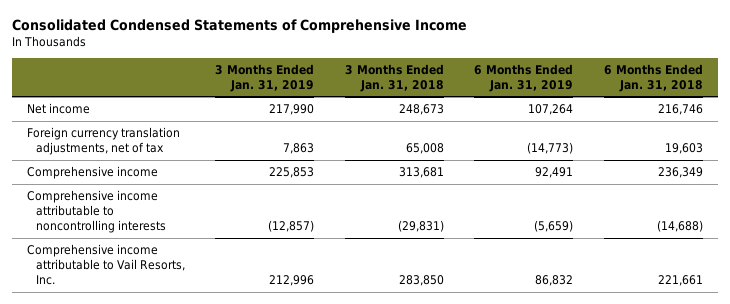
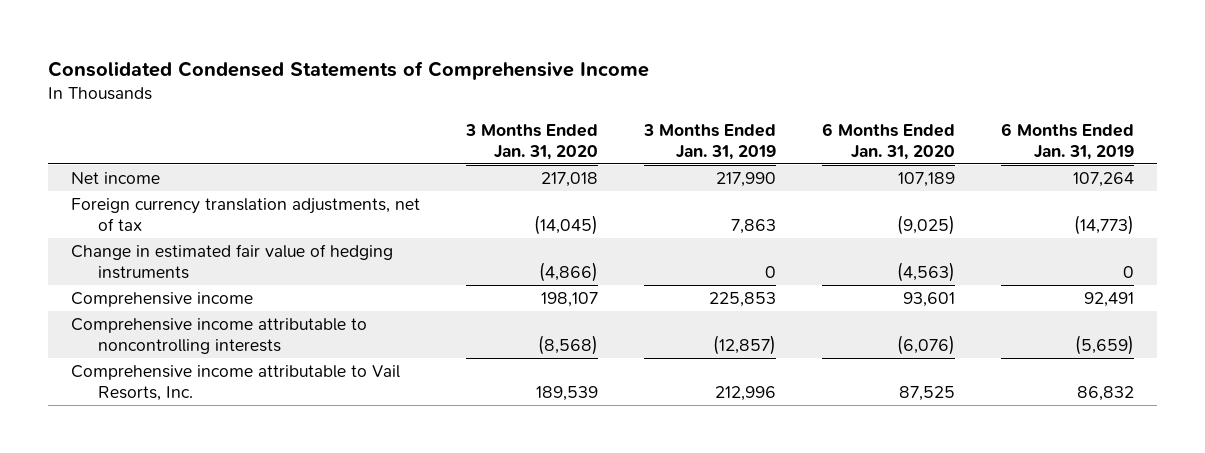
- | 3 Months Ended Jan. 31, 2019 | 3 Months Ended Jan. 31, 2018 | 6 Months Ended Jan. 31, 2019 | 6 Months Ended Jan. 31, 2018
+ | 3 Months Ended Jan. 31, 2020 | 3 Months Ended Jan. 31, 2019 | 6 Months Ended Jan. 31, 2020 | 6 Months Ended Jan. 31, 2019
+ Change in estimated fair value of hedging instruments | (4,866) | 0 | (4,563) | 0

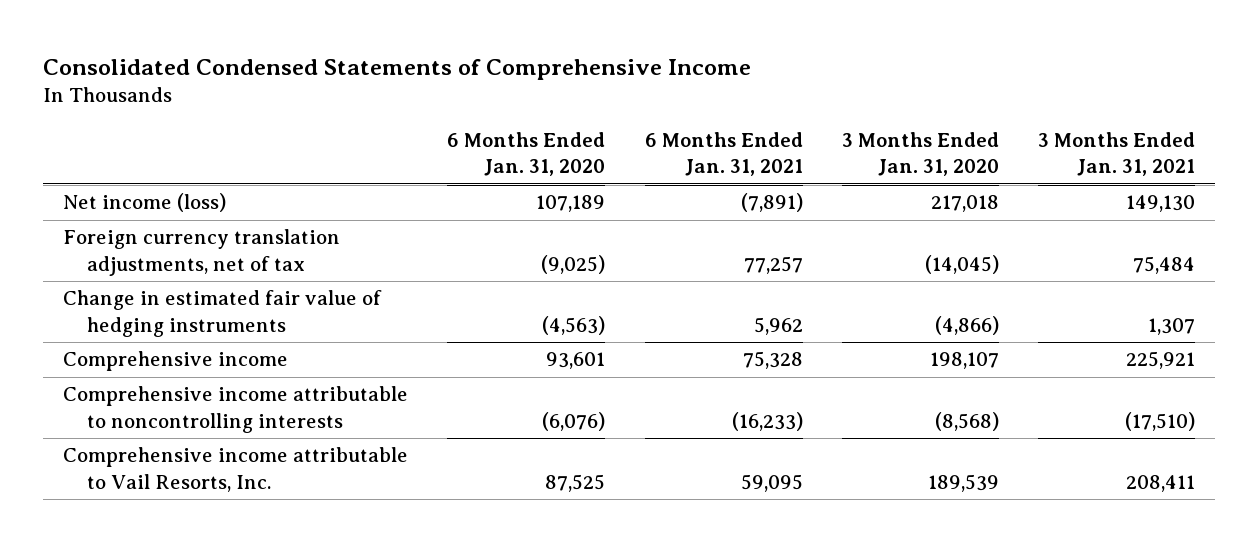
- | 3 Months Ended Jan. 31, 2020 | 3 Months Ended Jan. 31, 2019 | 6 Months Ended Jan. 31, 2020 | 6 Months Ended Jan. 31, 2019
+ | 6 Months Ended Jan. 31, 2020 | 6 Months Ended Jan. 31, 2021 | 3 Months Ended Jan. 31, 2020 | 3 Months Ended Jan. 31, 2021
- Net income | 217,018 | 217,990 | 107,189 | 107,264
+ Net income (loss) | 107,189 | (7,891) | 217,018 | 149,130

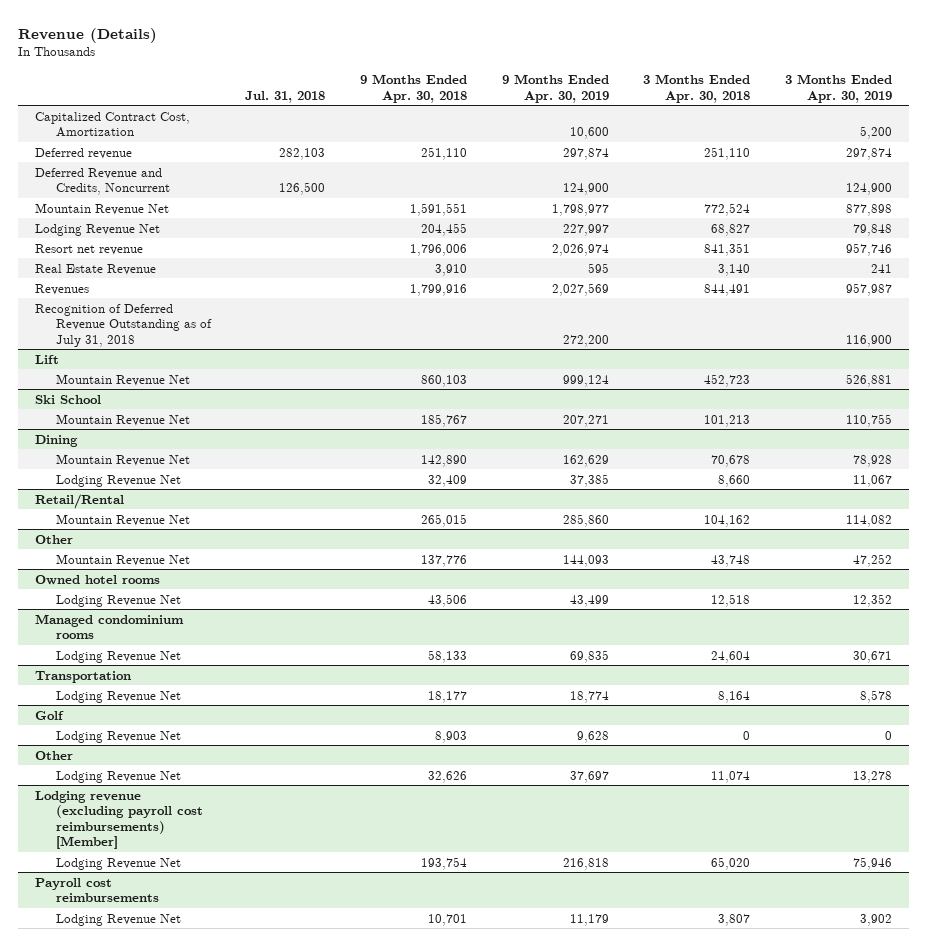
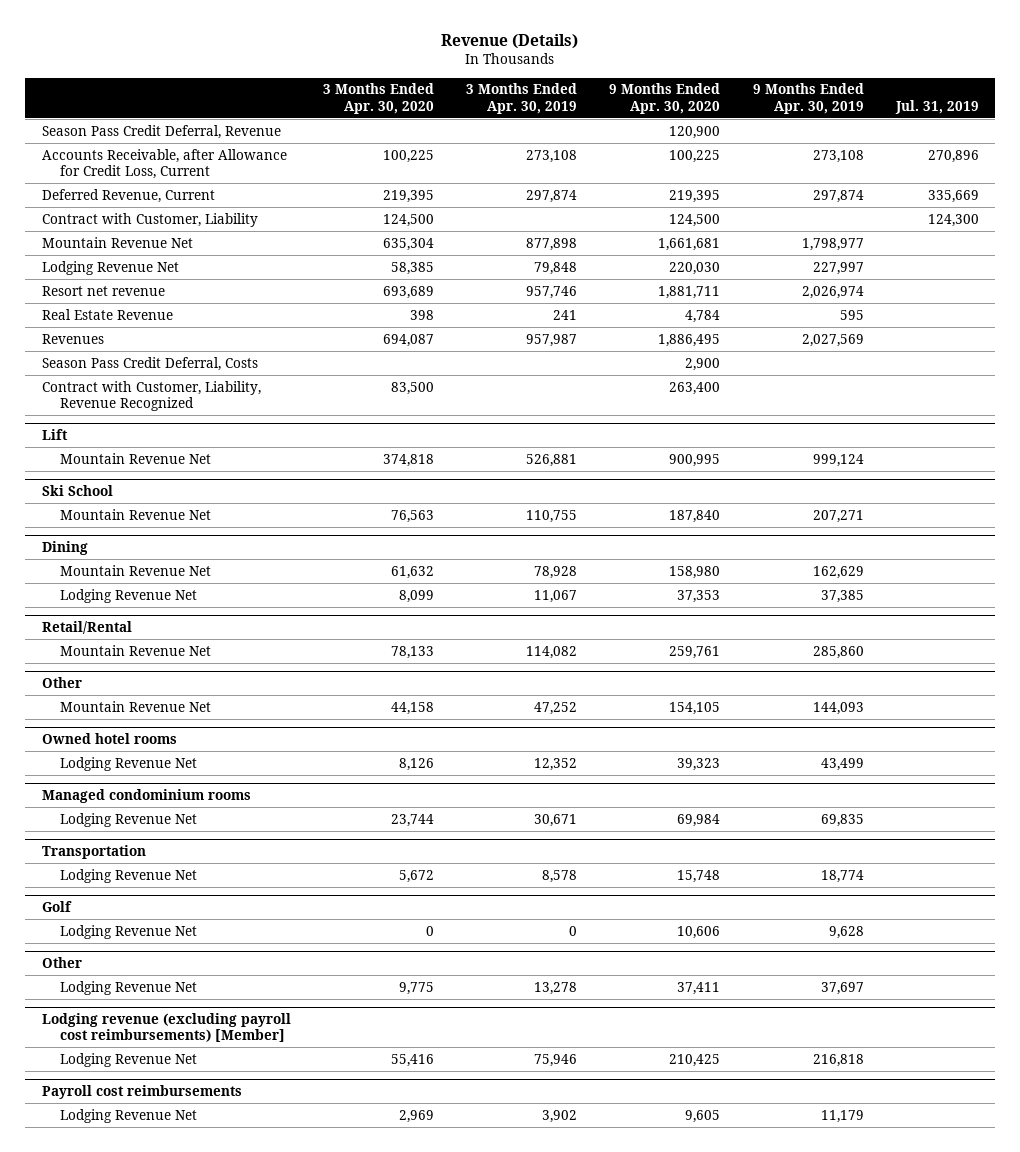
- | Jul. 31, 2018 | 9 Months Ended Apr. 30, 2018 | 9 Months Ended Apr. 30, 2019 | 3 Months Ended Apr. 30, 2018 | 3 Months Ended Apr. 30, 2019
+ | 3 Months Ended Apr. 30, 2020 | 3 Months Ended Apr. 30, 2019 | 9 Months Ended Apr. 30, 2020 | 9 Months Ended Apr. 30, 2019 | Jul. 31, 2019
- Capitalized Contract Cost, Amortization | | | 10,600 | | 5,200
- Deferred revenue | 282,103 | 251,110 | 297,874 | 251,110 | 297,874
- Deferred Revenue and Credits, Noncurrent | 126,500 | | 124,900 | | 124,900
+ Season Pass Credit Deferral, Revenue | | | 120,900 | |
+ Accounts Receivable, after Allowance for Credit Loss, Current | 100,225 | 273,108 | 100,225 | 273,108 | 270,896
+ Deferred Revenue, Current | 219,395 | 297,874 | 219,395 | 297,874 | 335,669
+ Contract with Customer, Liability | 124,500 | | 124,500 | | 124,300
- Recognition of Deferred Revenue Outstanding as of July 31, 2018 | | | 272,200 | | 116,900
+ Season Pass Credit Deferral, Costs | | | 2,900 | |
+ Contract with Customer, Liability, Revenue Recognized | 83,500 | | 263,400 | |

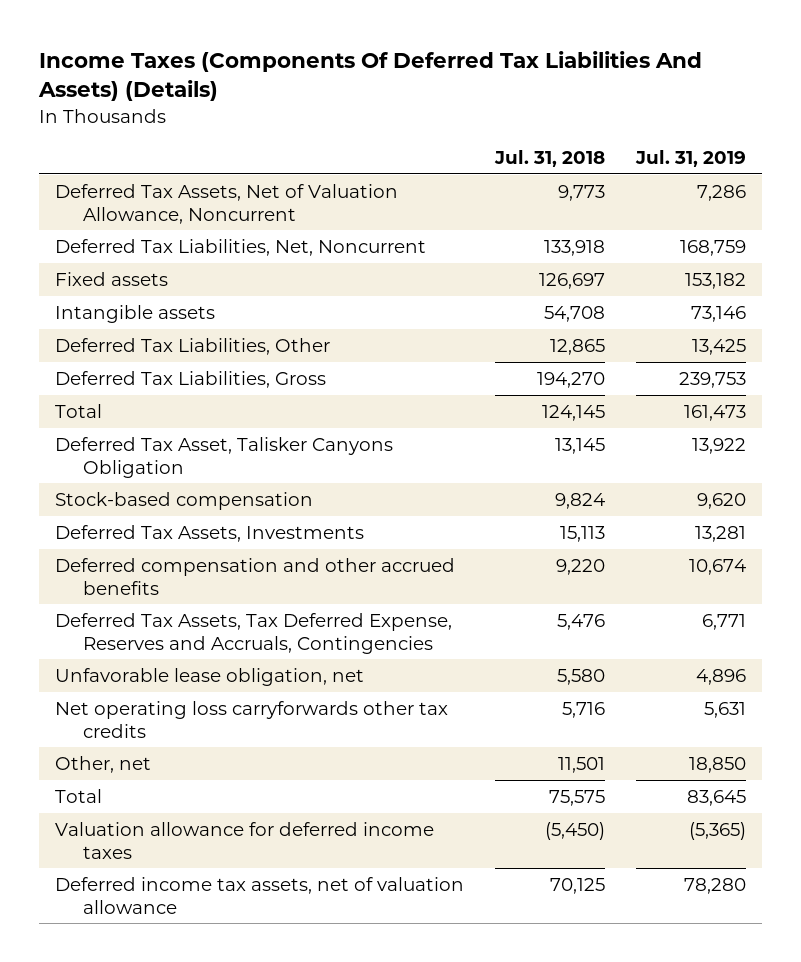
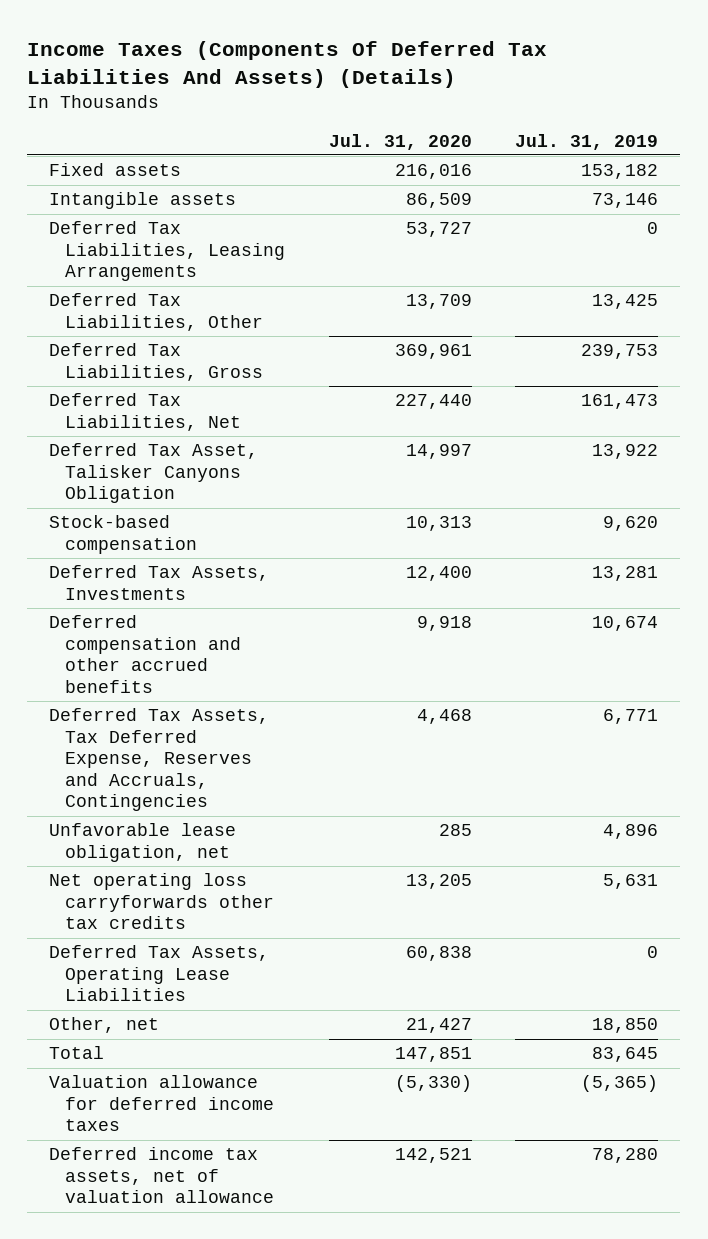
- | Jul. 31, 2018 | Jul. 31, 2019
+ | Jul. 31, 2020 | Jul. 31, 2019
- Deferred Tax Assets, Net of Valuation Allowance, Noncurrent | 9,773 | 7,286
- Deferred Tax Liabilities, Net, Noncurrent | 133,918 | 168,759
+ Deferred Tax Liabilities, Leasing Arrangements | 53,727 | 0
- Total | 124,145 | 161,473
+ Deferred Tax Liabilities, Net | 227,440 | 161,473
+ Deferred Tax Assets, Operating Lease Liabilities | 60,838 | 0

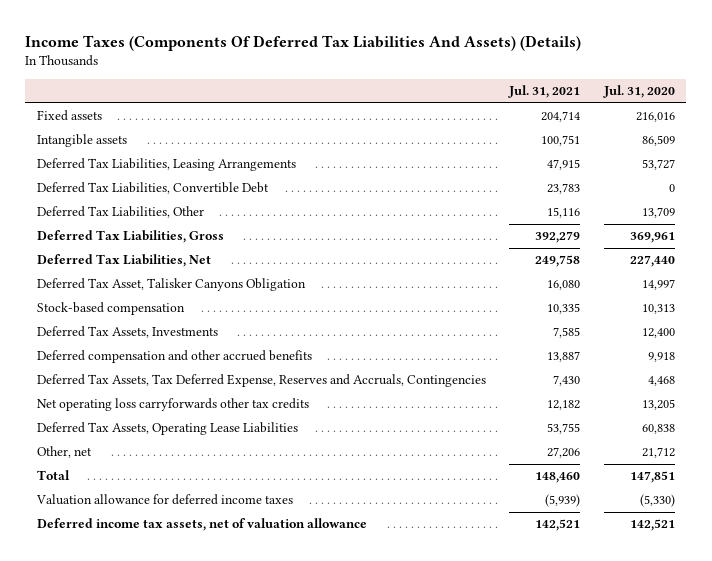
- | Jul. 31, 2020 | Jul. 31, 2019
+ | Jul. 31, 2021 | Jul. 31, 2020
+ Deferred Tax Liabilities, Convertible Debt | 23,783 | 0
- Unfavorable lease obligation, net | 285 | 4,896
- Other, net | 21,427 | 18,850
+ Other, net | 27,206 | 21,712

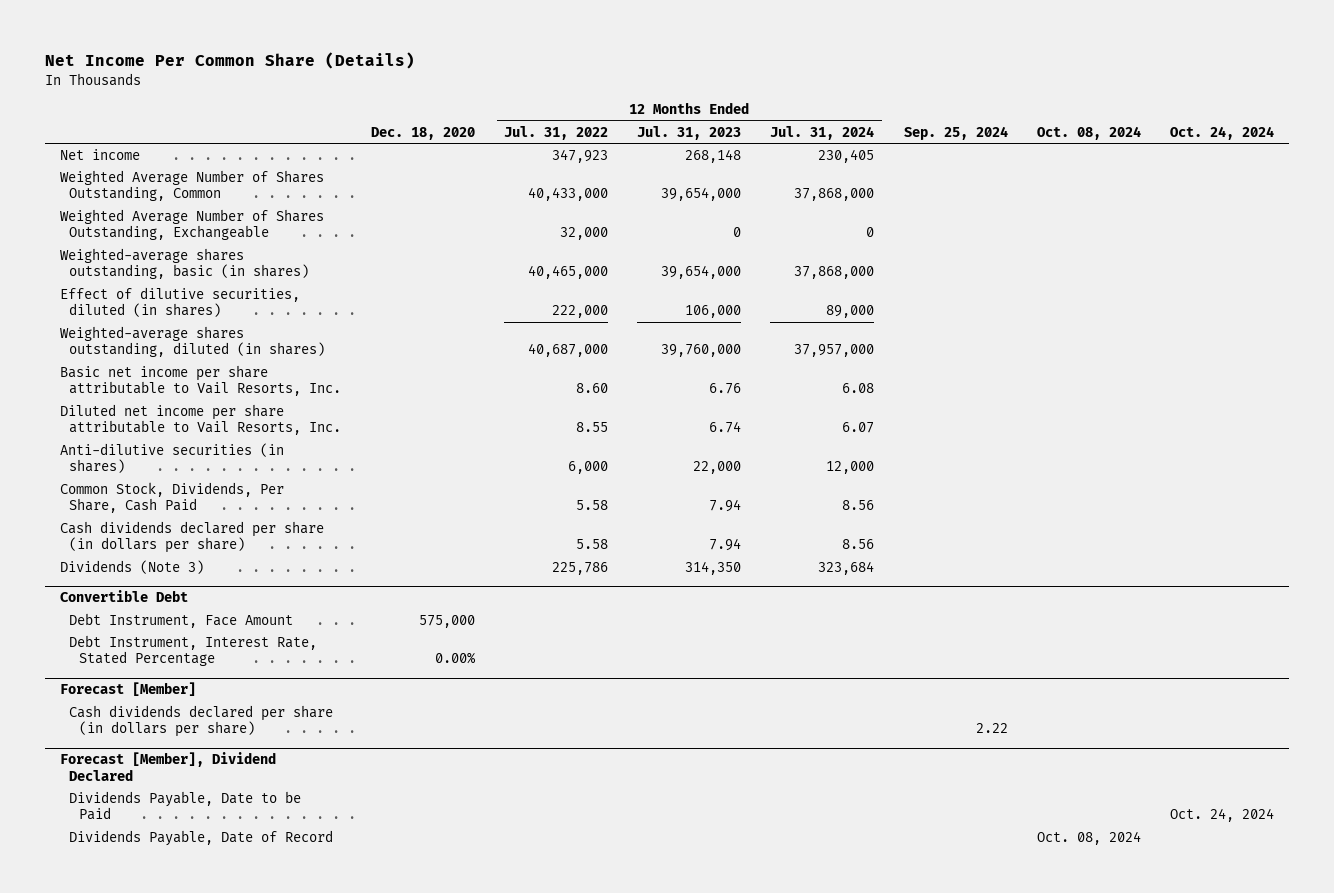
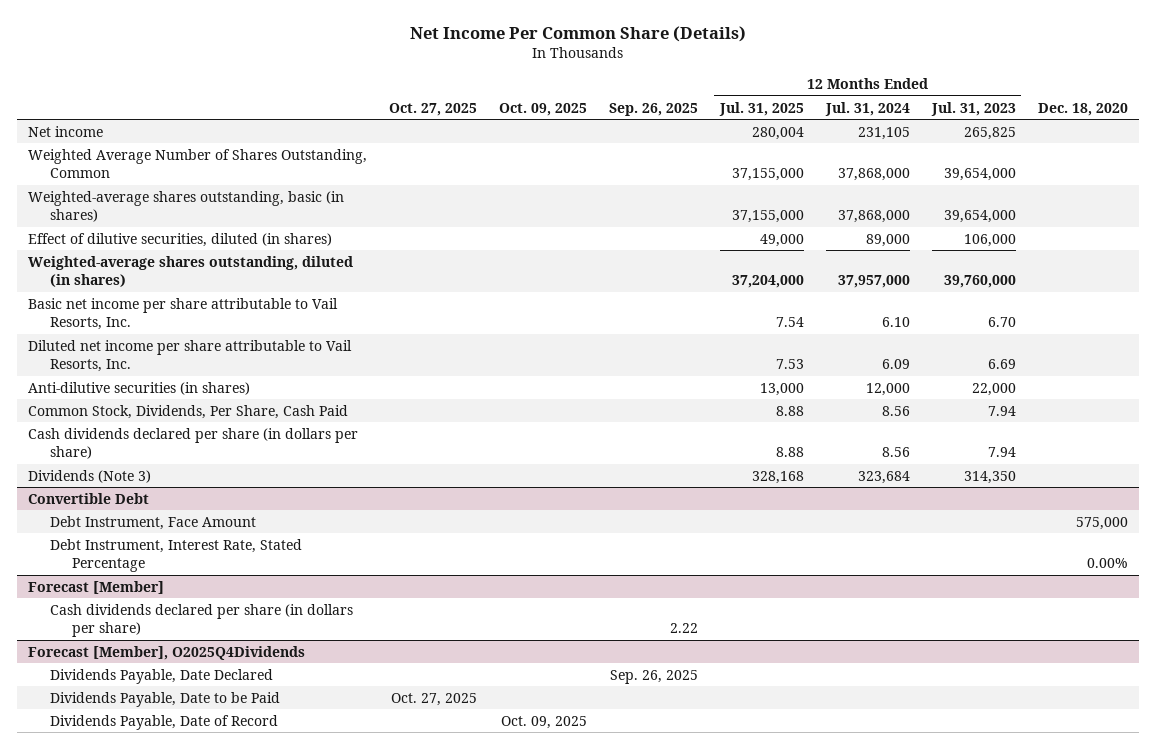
- | Dec. 18, 2020 | 12 Months Ended Jul. 31, 2022 | 12 Months Ended Jul. 31, 2023 | 12 Months Ended Jul. 31, 2024 | Sep. 25, 2024 | Oct. 08, 2024 | Oct. 24, 2024
+ | Oct. 27, 2025 | Oct. 09, 2025 | Sep. 26, 2025 | 12 Months Ended Jul. 31, 2025 | 12 Months Ended Jul. 31, 2024 | 12 Months Ended Jul. 31, 2023 | Dec. 18, 2020
- Net income | | 347,923 | 268,148 | 230,405 | | |
+ Net income | | | | 280,004 | 231,105 | 265,825 |
- Weighted Average Number of Shares Outstanding, Exchangeable | | 32,000 | 0 | 0 | | |
- Basic net income per share attributable to Vail Resorts, Inc. | | 8.60 | 6.76 | 6.08 | | |
- Diluted net income per share attributable to Vail Resorts, Inc. | | 8.55 | 6.74 | 6.07 | | |
+ Basic net income per share attributable to Vail Resorts, Inc. | | | | 7.54 | 6.10 | 6.70 |
+ Diluted net income per share attributable to Vail Resorts, Inc. | | | | 7.53 | 6.09 | 6.69 |
- Forecast [Member], Dividend Declared
+ Forecast [Member], O2025Q4Dividends
+ Dividends Payable, Date Declared | | | Sep. 26, 2025 | | | |

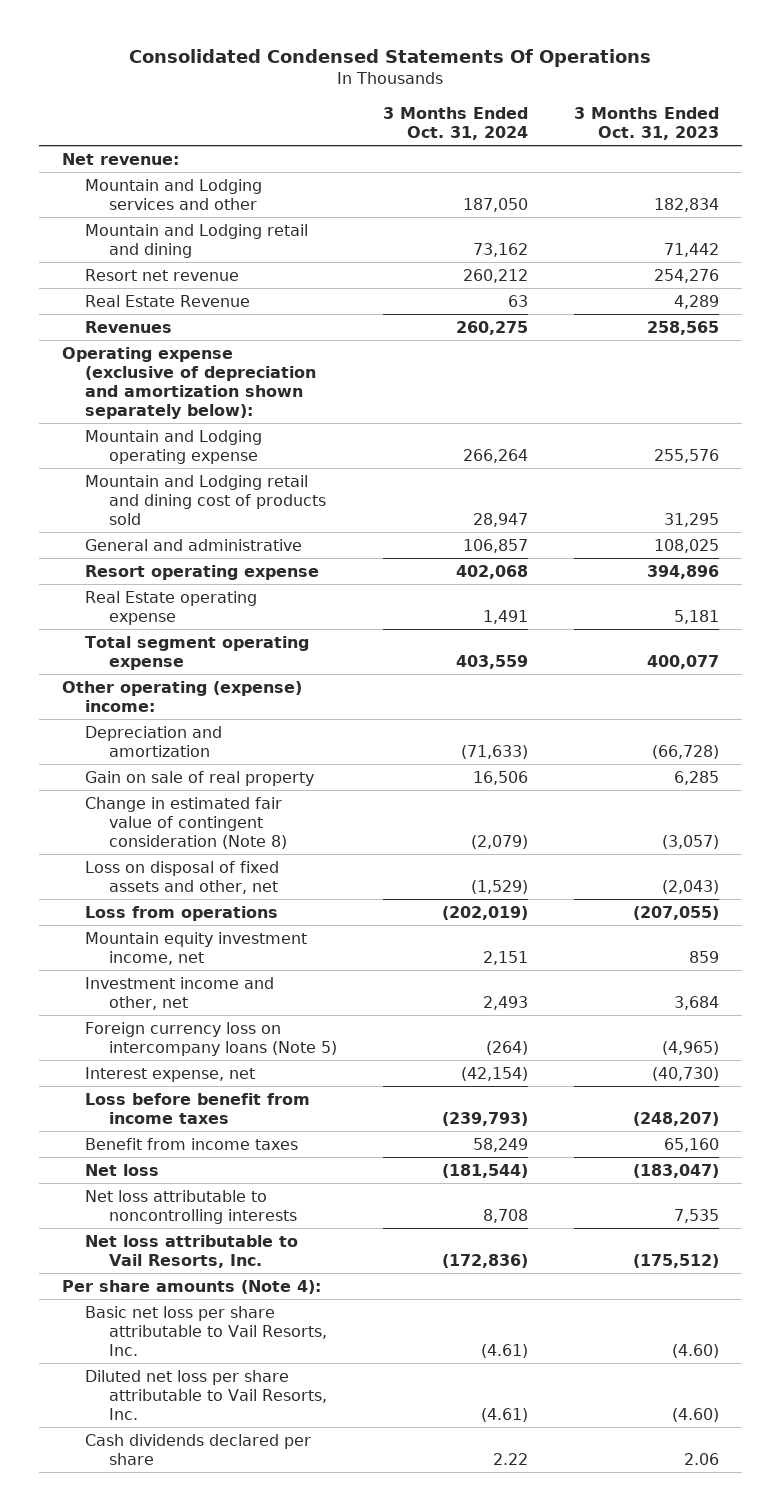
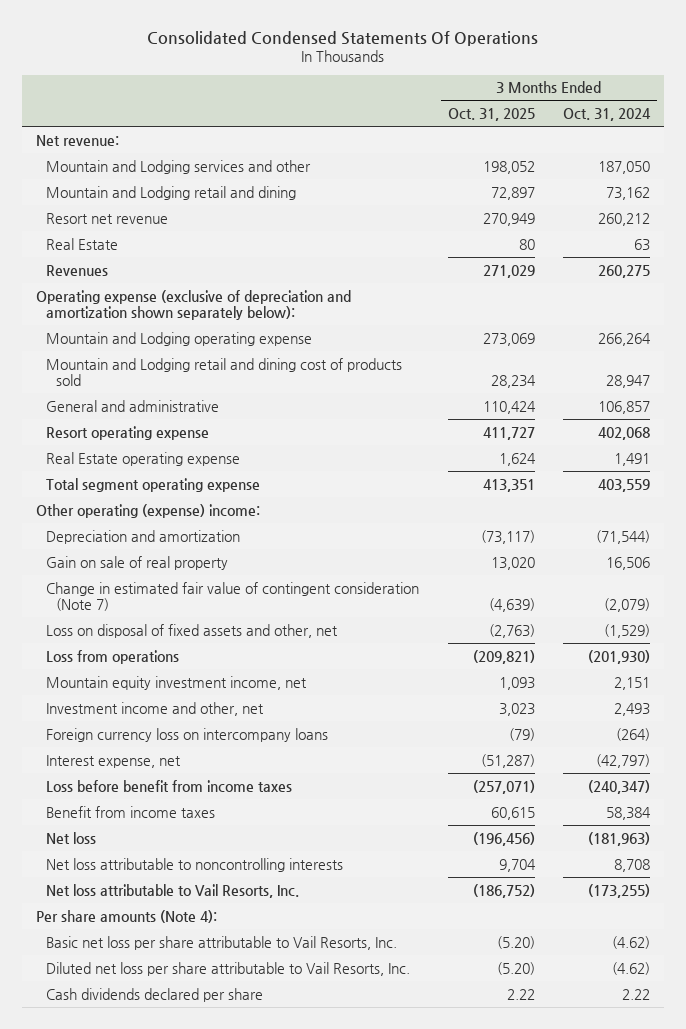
- | 3 Months Ended Oct. 31, 2024 | 3 Months Ended Oct. 31, 2023
+ | 3 Months Ended Oct. 31, 2025 | 3 Months Ended Oct. 31, 2024
- Real Estate Revenue | 63 | 4,289
+ Real Estate | 80 | 63
- Depreciation and amortization | (71,633) | (66,728)
+ Depreciation and amortization | (73,117) | (71,544)
- Change in estimated fair value of contingent consideration (Note 8) | (2,079) | (3,057)
+ Change in estimated fair value of contingent consideration (Note 7) | (4,639) | (2,079)
- Loss from operations | (202,019) | (207,055)
+ Loss from operations | (209,821) | (201,930)
- Foreign currency loss on intercompany loans (Note 5) | (264) | (4,965)
- Interest expense, net | (42,154) | (40,730)
- Loss before benefit from income taxes | (239,793) | (248,207)
- Benefit from income taxes | 58,249 | 65,160
- Net loss | (181,544) | (183,047)
+ Foreign currency loss on intercompany loans | (79) | (264)
+ Interest expense, net | (51,287) | (42,797)
+ Loss before benefit from income taxes | (257,071) | (240,347)
+ Benefit from income taxes | 60,615 | 58,384
+ Net loss | (196,456) | (181,963)
- Net loss attributable to Vail Resorts, Inc. | (172,836) | (175,512)
+ Net loss attributable to Vail Resorts, Inc. | (186,752) | (173,255)
- Basic net loss per share attributable to Vail Resorts, Inc. | (4.61) | (4.60)
- Diluted net loss per share attributable to Vail Resorts, Inc. | (4.61) | (4.60)
+ Basic net loss per share attributable to Vail Resorts, Inc. | (5.20) | (4.62)
+ Diluted net loss per share attributable to Vail Resorts, Inc. | (5.20) | (4.62)

